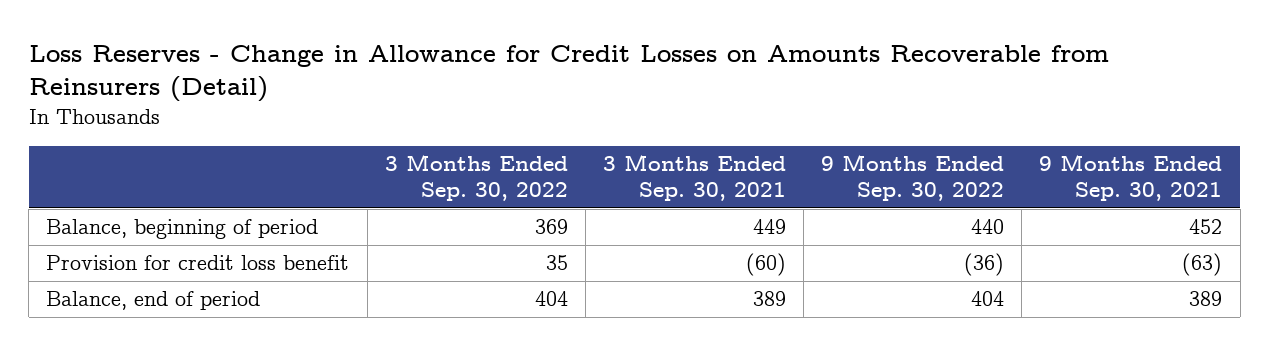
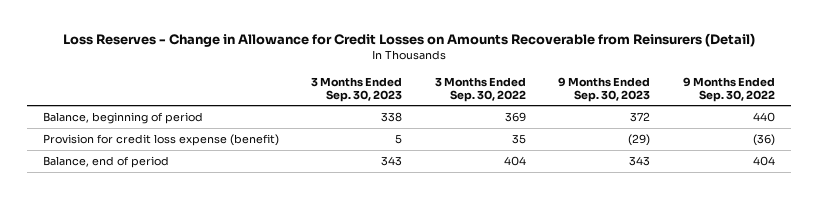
- | 3 Months Ended Sep. 30, 2022 | 3 Months Ended Sep. 30, 2021 | 9 Months Ended Sep. 30, 2022 | 9 Months Ended Sep. 30, 2021
+ | 3 Months Ended Sep. 30, 2023 | 3 Months Ended Sep. 30, 2022 | 9 Months Ended Sep. 30, 2023 | 9 Months Ended Sep. 30, 2022
- Provision for credit loss benefit | 35 | (60) | (36) | (63)
+ Provision for credit loss expense (benefit) | 5 | 35 | (29) | (36)

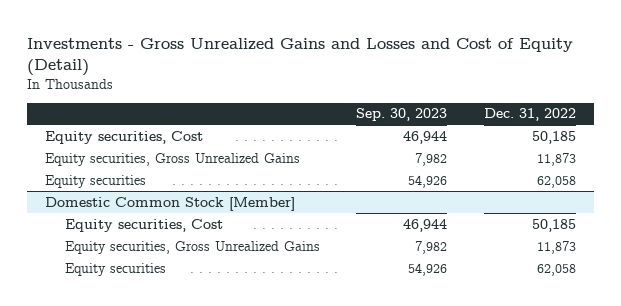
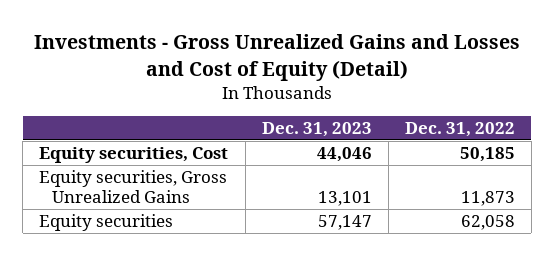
- | Sep. 30, 2023 | Dec. 31, 2022
+ | Dec. 31, 2023 | Dec. 31, 2022
- Domestic Common Stock [Member]
- Equity securities, Cost | 46,944 | 50,185
- Equity securities, Gross Unrealized Gains | 7,982 | 11,873
- Equity securities | 54,926 | 62,058

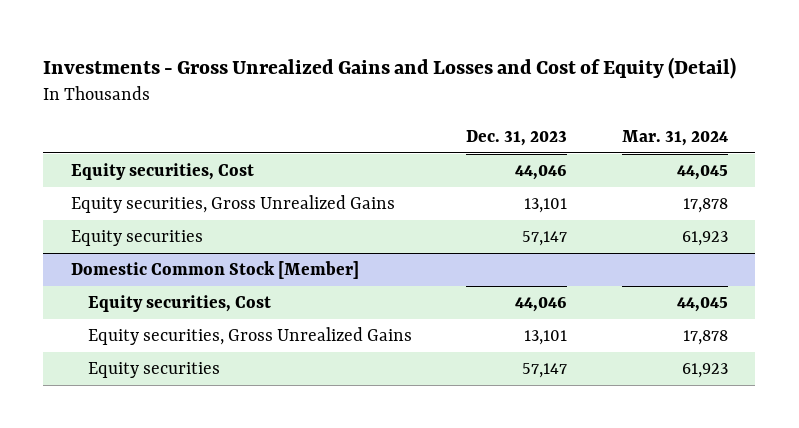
- | Dec. 31, 2023 | Dec. 31, 2022
+ | Dec. 31, 2023 | Mar. 31, 2024
+ Domestic Common Stock [Member]
+ Equity securities, Cost | 44,046 | 44,045
+ Equity securities, Gross Unrealized Gains | 13,101 | 17,878
+ Equity securities | 57,147 | 61,923

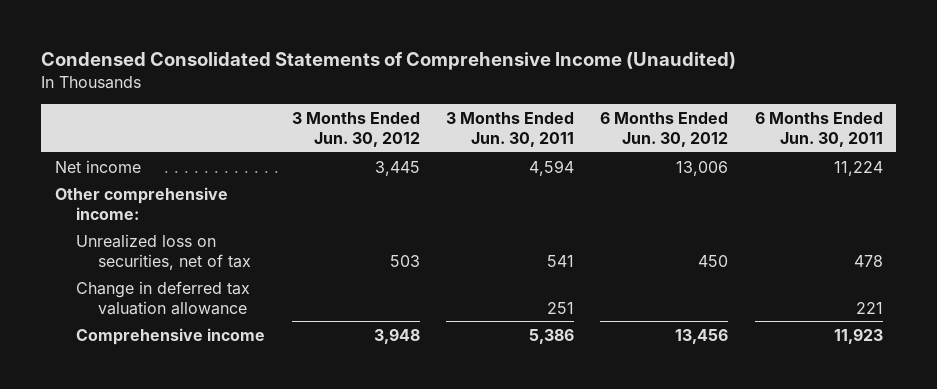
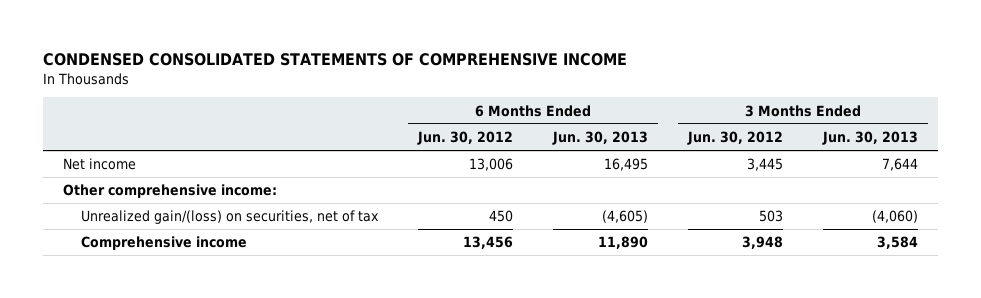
- Condensed Consolidated Statements of Comprehensive Income (Unaudited)
+ CONDENSED CONSOLIDATED STATEMENTS OF COMPREHENSIVE INCOME
- | 3 Months Ended Jun. 30, 2012 | 3 Months Ended Jun. 30, 2011 | 6 Months Ended Jun. 30, 2012 | 6 Months Ended Jun. 30, 2011
+ | 6 Months Ended Jun. 30, 2012 | 6 Months Ended Jun. 30, 2013 | 3 Months Ended Jun. 30, 2012 | 3 Months Ended Jun. 30, 2013
- Unrealized loss on securities, net of tax | 503 | 541 | 450 | 478
- Change in deferred tax valuation allowance | | 251 | | 221
+ Unrealized gain/(loss) on securities, net of tax | 450 | (4,605) | 503 | (4,060)

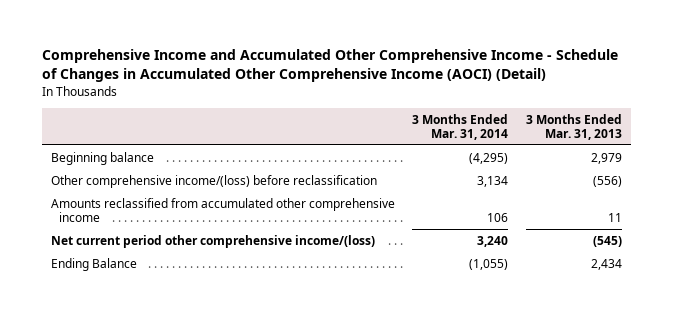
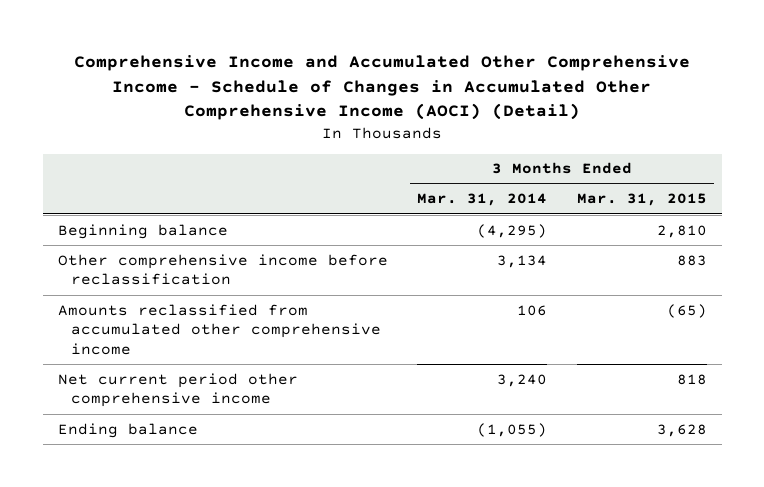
- | 3 Months Ended Mar. 31, 2014 | 3 Months Ended Mar. 31, 2013
+ | 3 Months Ended Mar. 31, 2014 | 3 Months Ended Mar. 31, 2015
- Other comprehensive income/(loss) before reclassification | 3,134 | (556)
+ Other comprehensive income before reclassification | 3,134 | 883
- Net current period other comprehensive income/(loss) | 3,240 | (545)
- Ending Balance | (1,055) | 2,434
+ Net current period other comprehensive income | 3,240 | 818
+ Ending balance | (1,055) | 3,628

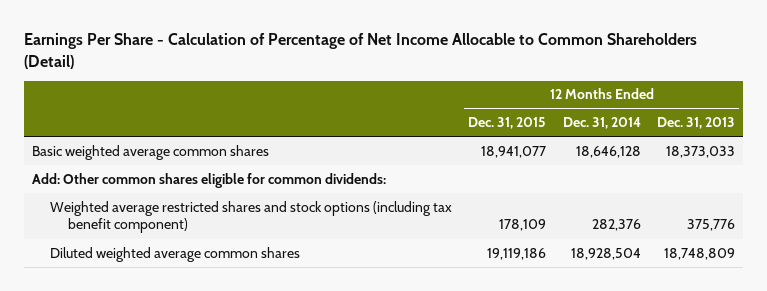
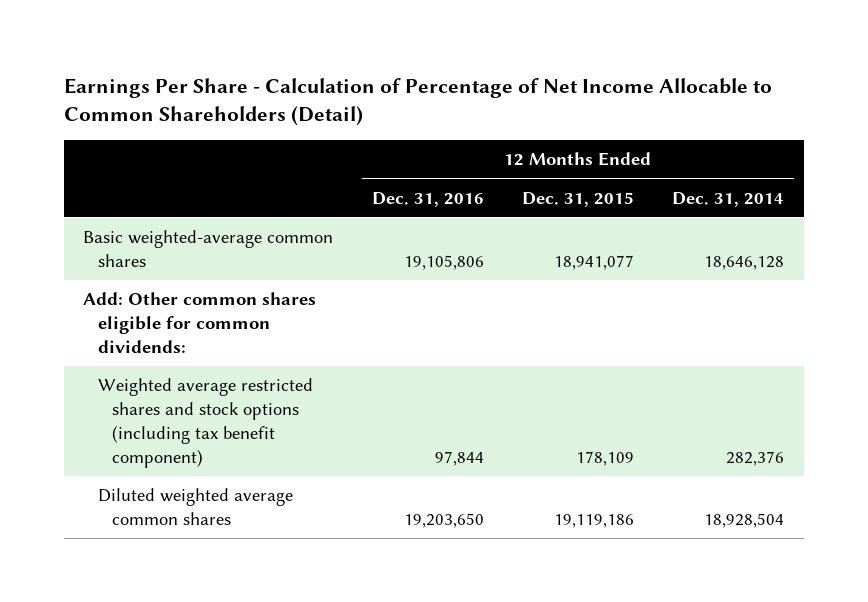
- | 12 Months Ended Dec. 31, 2015 | 12 Months Ended Dec. 31, 2014 | 12 Months Ended Dec. 31, 2013
+ | 12 Months Ended Dec. 31, 2016 | 12 Months Ended Dec. 31, 2015 | 12 Months Ended Dec. 31, 2014
- Basic weighted average common shares | 18,941,077 | 18,646,128 | 18,373,033
+ Basic weighted-average common shares | 19,105,806 | 18,941,077 | 18,646,128

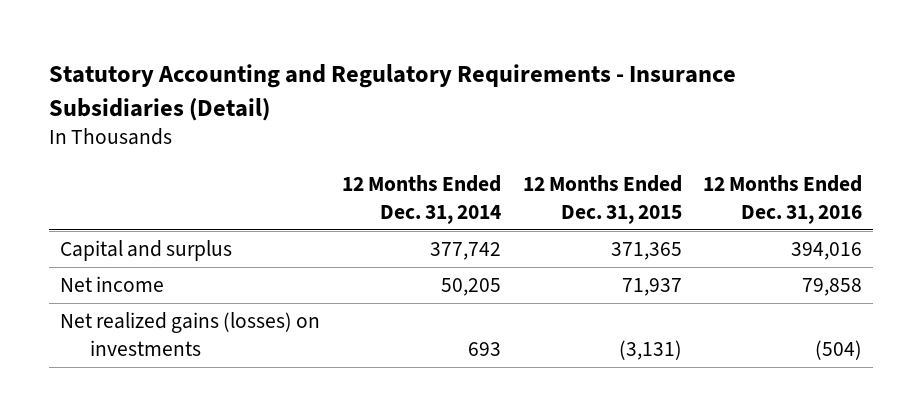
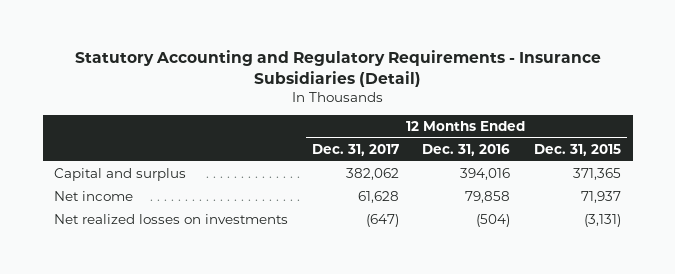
- | 12 Months Ended Dec. 31, 2014 | 12 Months Ended Dec. 31, 2015 | 12 Months Ended Dec. 31, 2016
+ | 12 Months Ended Dec. 31, 2017 | 12 Months Ended Dec. 31, 2016 | 12 Months Ended Dec. 31, 2015
- Net realized gains (losses) on investments | 693 | (3,131) | (504)
+ Net realized losses on investments | (647) | (504) | (3,131)

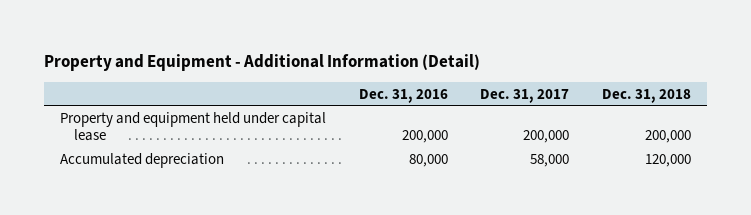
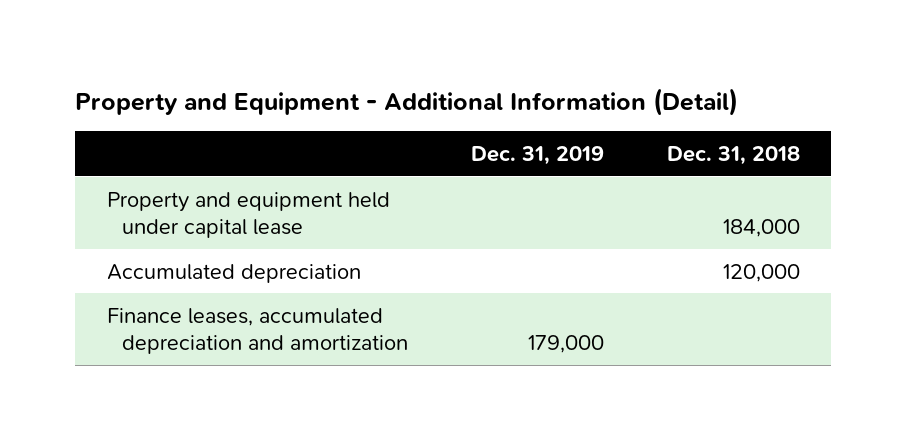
- | Dec. 31, 2016 | Dec. 31, 2017 | Dec. 31, 2018
+ | Dec. 31, 2019 | Dec. 31, 2018
- Property and equipment held under capital lease | 200,000 | 200,000 | 200,000
+ Property and equipment held under capital lease | | 184,000
+ Finance leases, accumulated depreciation and amortization | 179,000 |

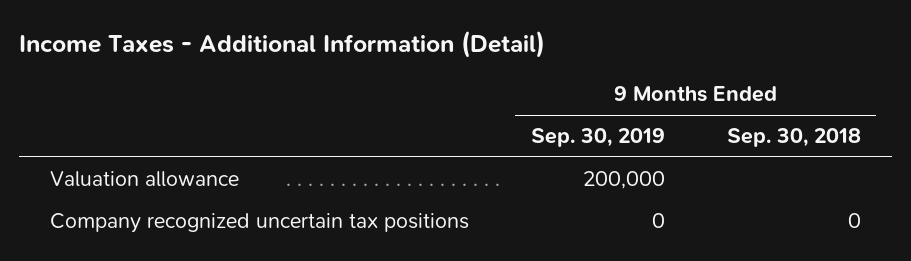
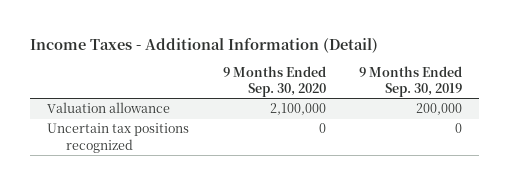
- | 9 Months Ended Sep. 30, 2019 | 9 Months Ended Sep. 30, 2018
+ | 9 Months Ended Sep. 30, 2020 | 9 Months Ended Sep. 30, 2019
- Company recognized uncertain tax positions | 0 | 0
+ Uncertain tax positions recognized | 0 | 0

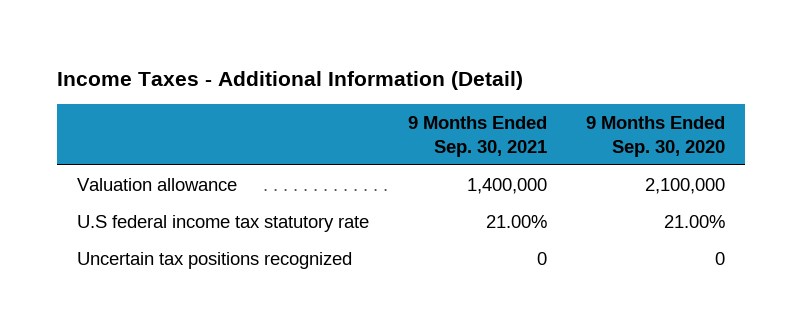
- | 9 Months Ended Sep. 30, 2020 | 9 Months Ended Sep. 30, 2019
+ | 9 Months Ended Sep. 30, 2021 | 9 Months Ended Sep. 30, 2020
+ U.S federal income tax statutory rate | 21.00% | 21.00%

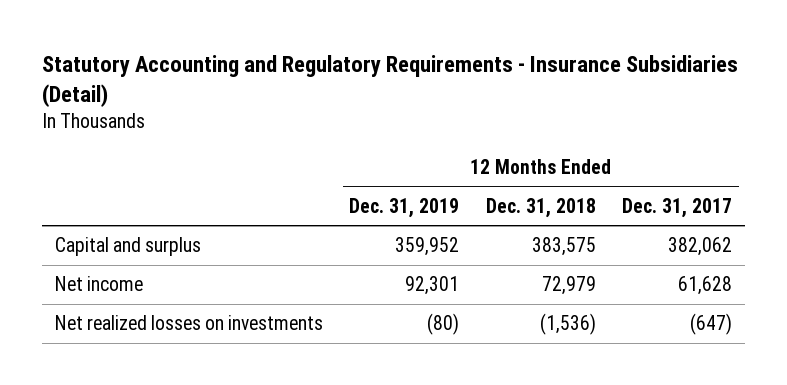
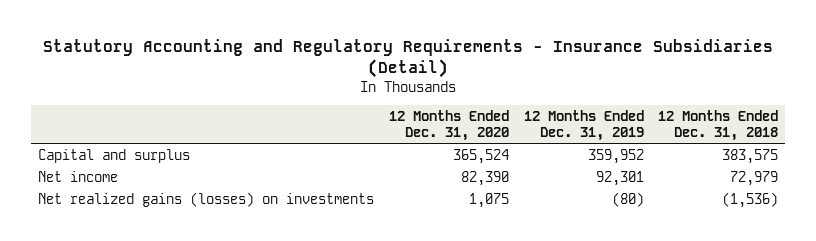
- | 12 Months Ended Dec. 31, 2019 | 12 Months Ended Dec. 31, 2018 | 12 Months Ended Dec. 31, 2017
+ | 12 Months Ended Dec. 31, 2020 | 12 Months Ended Dec. 31, 2019 | 12 Months Ended Dec. 31, 2018
- Net realized losses on investments | (80) | (1,536) | (647)
+ Net realized gains (losses) on investments | 1,075 | (80) | (1,536)

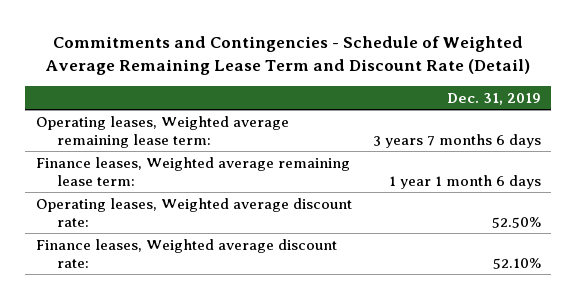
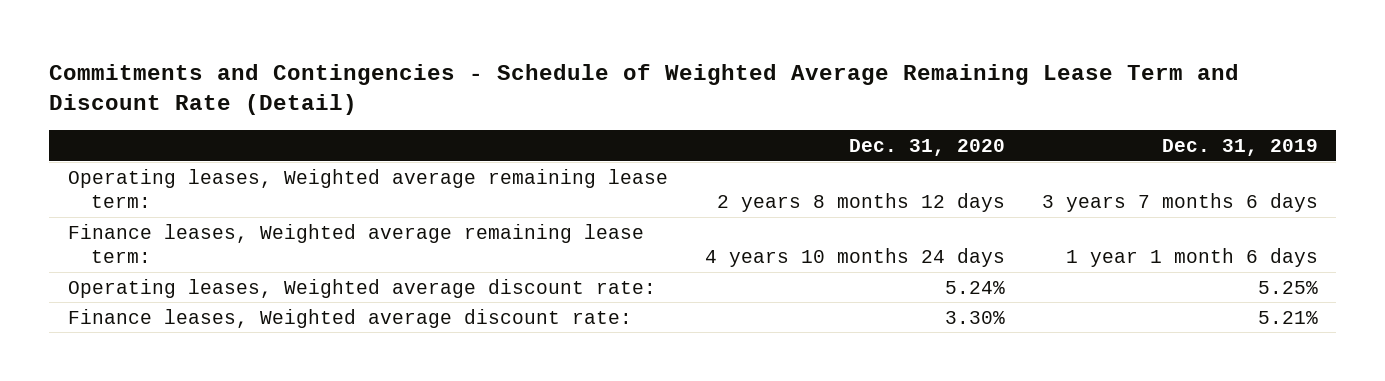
- | Dec. 31, 2019
+ | Dec. 31, 2020 | Dec. 31, 2019
- Operating leases, Weighted average discount rate: | 52.50%
- Finance leases, Weighted average discount rate: | 52.10%
+ Operating leases, Weighted average discount rate: | 5.24% | 5.25%
+ Finance leases, Weighted average discount rate: | 3.30% | 5.21%

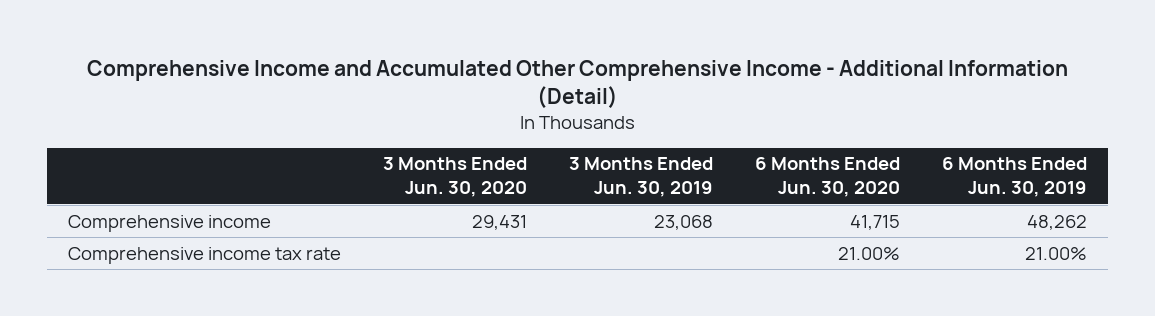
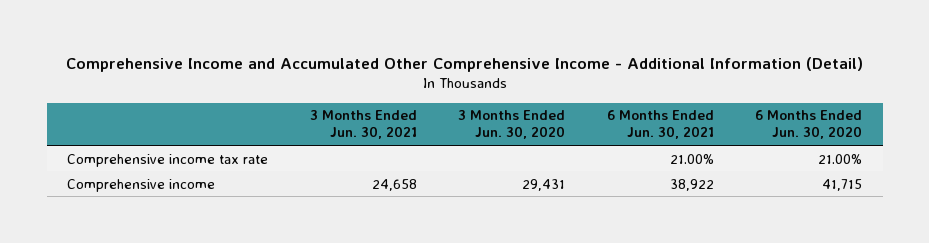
- | 3 Months Ended Jun. 30, 2020 | 3 Months Ended Jun. 30, 2019 | 6 Months Ended Jun. 30, 2020 | 6 Months Ended Jun. 30, 2019
+ | 3 Months Ended Jun. 30, 2021 | 3 Months Ended Jun. 30, 2020 | 6 Months Ended Jun. 30, 2021 | 6 Months Ended Jun. 30, 2020
moved down: Comprehensive income | 24,658 | 29,431 | 38,922 | 41,715

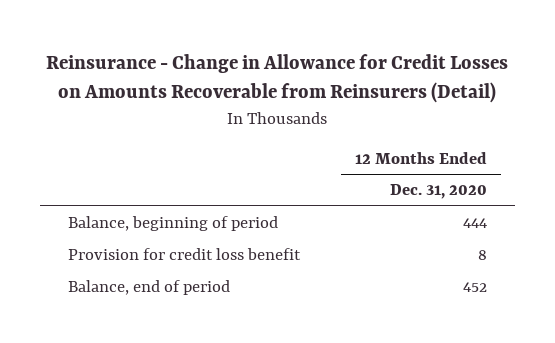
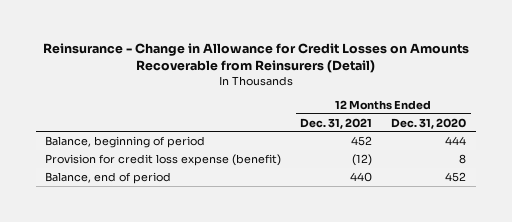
- | 12 Months Ended Dec. 31, 2020
+ | 12 Months Ended Dec. 31, 2021 | 12 Months Ended Dec. 31, 2020
- Provision for credit loss benefit | 8
+ Provision for credit loss expense (benefit) | (12) | 8

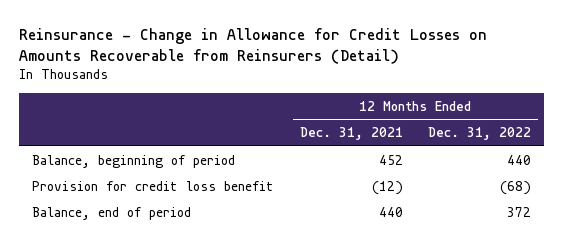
- | 12 Months Ended Dec. 31, 2021 | 12 Months Ended Dec. 31, 2020
+ | 12 Months Ended Dec. 31, 2021 | 12 Months Ended Dec. 31, 2022
- Provision for credit loss expense (benefit) | (12) | 8
+ Provision for credit loss benefit | (12) | (68)

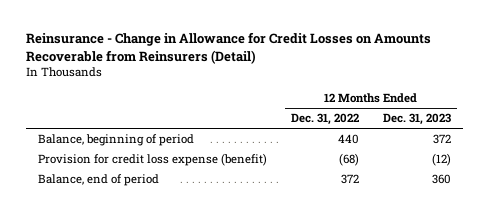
- | 12 Months Ended Dec. 31, 2021 | 12 Months Ended Dec. 31, 2022
+ | 12 Months Ended Dec. 31, 2022 | 12 Months Ended Dec. 31, 2023
- Provision for credit loss benefit | (12) | (68)
+ Provision for credit loss expense (benefit) | (68) | (12)

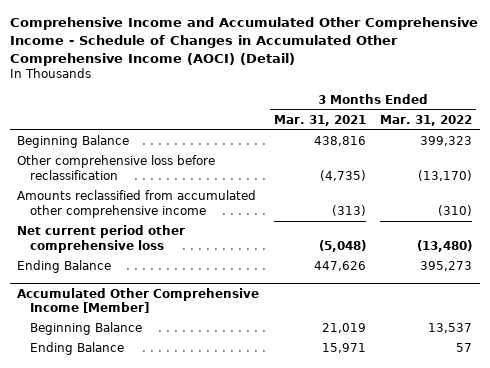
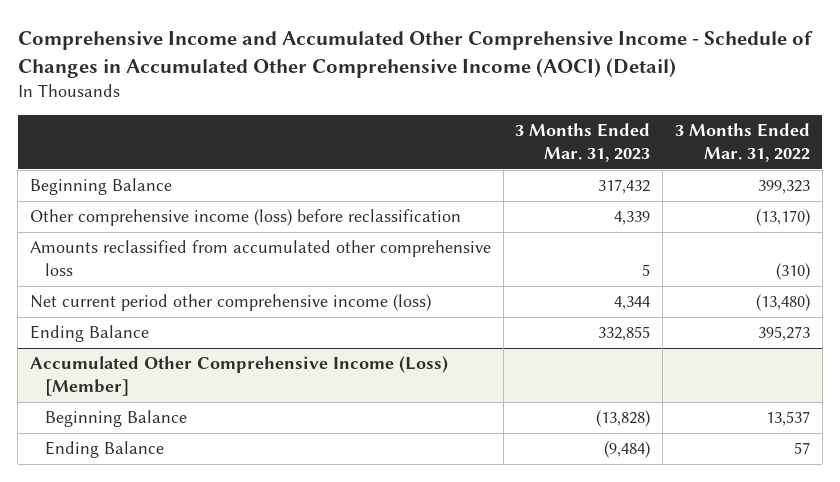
- | 3 Months Ended Mar. 31, 2021 | 3 Months Ended Mar. 31, 2022
+ | 3 Months Ended Mar. 31, 2023 | 3 Months Ended Mar. 31, 2022
- Other comprehensive loss before reclassification | (4,735) | (13,170)
- Amounts reclassified from accumulated other comprehensive income | (313) | (310)
- Net current period other comprehensive loss | (5,048) | (13,480)
+ Other comprehensive income (loss) before reclassification | 4,339 | (13,170)
+ Amounts reclassified from accumulated other comprehensive loss | 5 | (310)
+ Net current period other comprehensive income (loss) | 4,344 | (13,480)
- Accumulated Other Comprehensive Income [Member]
+ Accumulated Other Comprehensive Income (Loss) [Member]

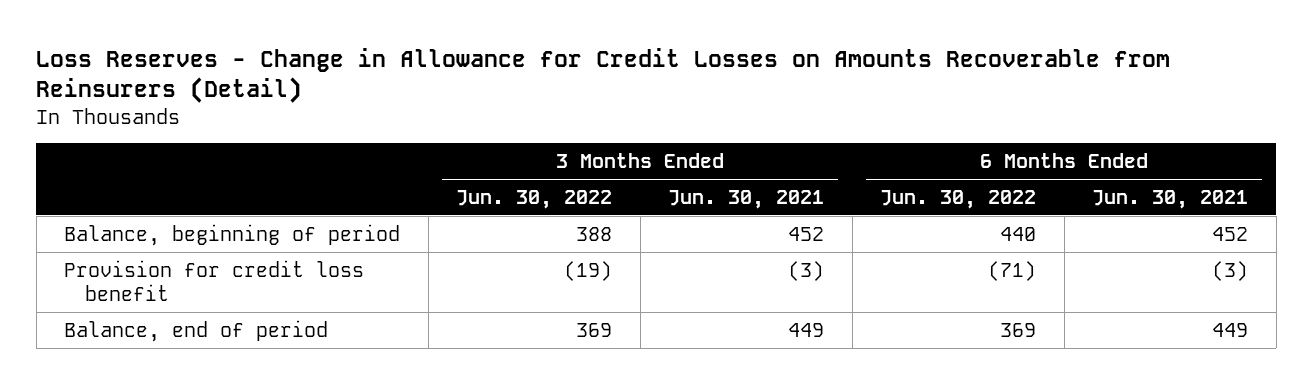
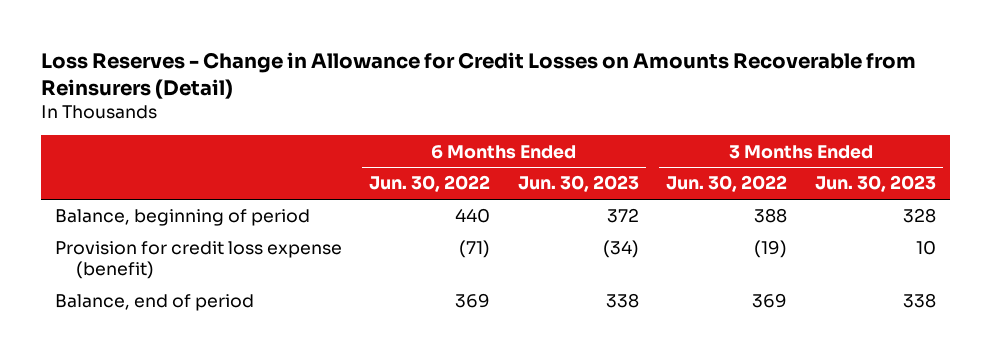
- | 3 Months Ended Jun. 30, 2022 | 3 Months Ended Jun. 30, 2021 | 6 Months Ended Jun. 30, 2022 | 6 Months Ended Jun. 30, 2021
+ | 6 Months Ended Jun. 30, 2022 | 6 Months Ended Jun. 30, 2023 | 3 Months Ended Jun. 30, 2022 | 3 Months Ended Jun. 30, 2023
- Provision for credit loss benefit | (19) | (3) | (71) | (3)
+ Provision for credit loss expense (benefit) | (71) | (34) | (19) | 10

